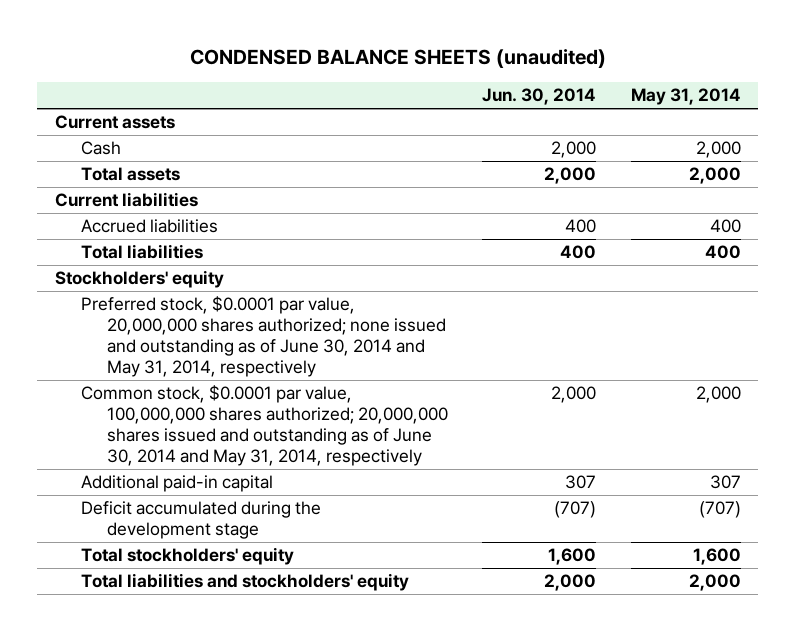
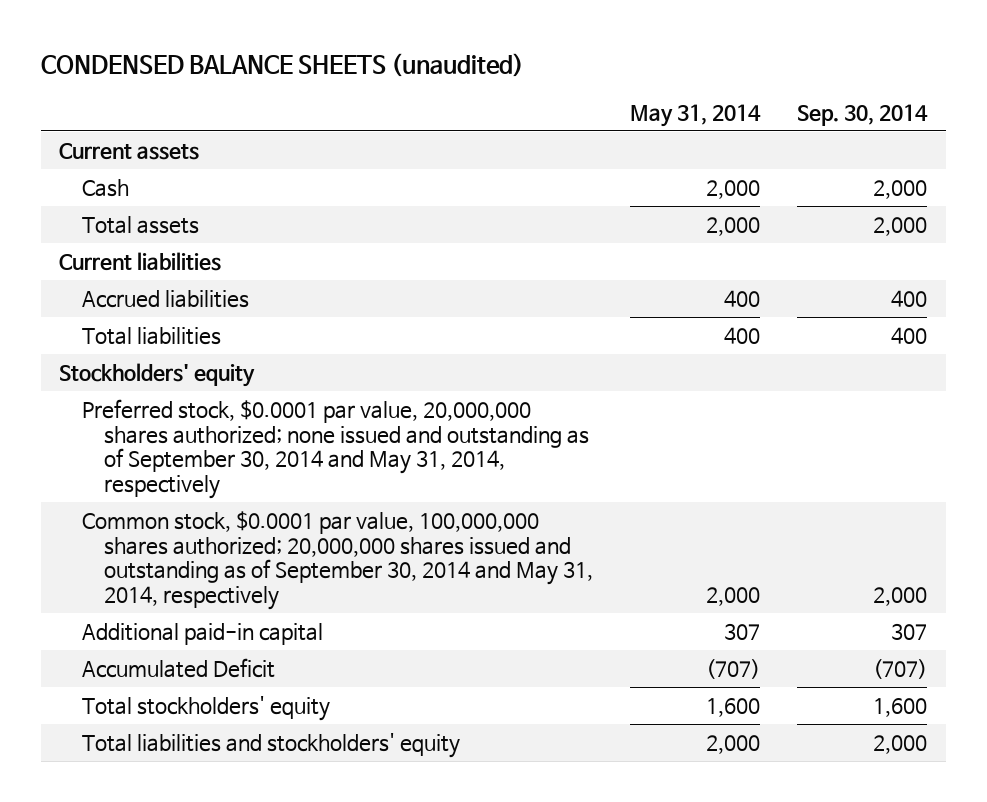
- | Jun. 30, 2014 | May 31, 2014
+ | May 31, 2014 | Sep. 30, 2014
- Preferred stock, $0.0001 par value, 20,000,000 shares authorized; none issued and outstanding as of June 30, 2014 and May 31, 2014, respectively
- Common stock, $0.0001 par value, 100,000,000 shares authorized; 20,000,000 shares issued and outstanding as of June 30, 2014 and May 31, 2014, respectively | 2,000 | 2,000
+ Preferred stock, $0.0001 par value, 20,000,000 shares authorized; none issued and outstanding as of September 30, 2014 and May 31, 2014, respectively
+ Common stock, $0.0001 par value, 100,000,000 shares authorized; 20,000,000 shares issued and outstanding as of September 30, 2014 and May 31, 2014, respectively | 2,000 | 2,000
- Deficit accumulated during the development stage | (707) | (707)
+ Accumulated Deficit | (707) | (707)

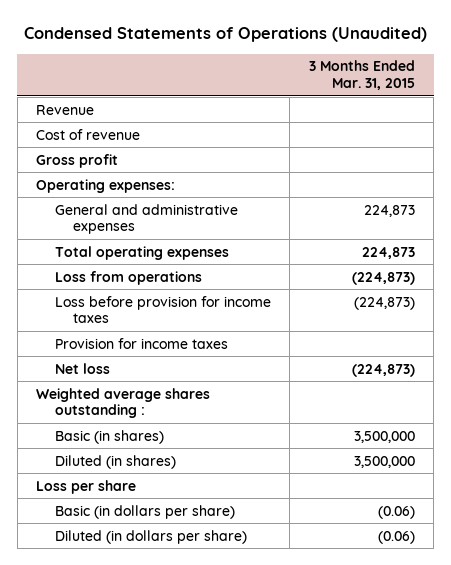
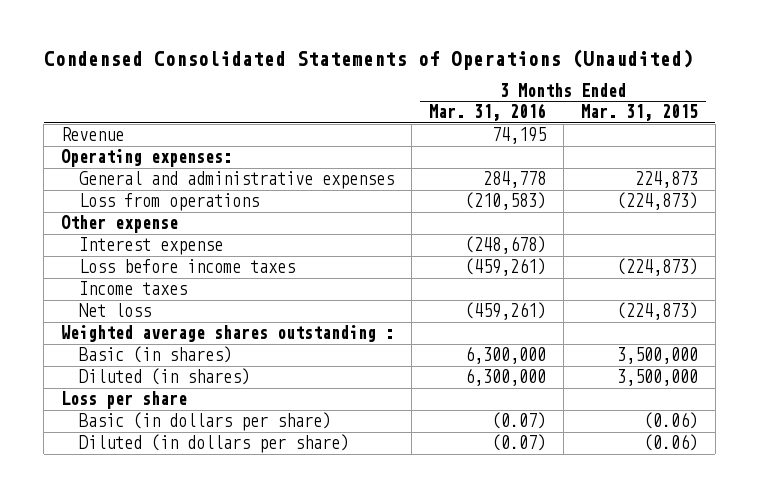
- Condensed Statements of Operations (Unaudited)
+ Condensed Consolidated Statements of Operations (Unaudited)
- | 3 Months Ended Mar. 31, 2015
+ | 3 Months Ended Mar. 31, 2016 | 3 Months Ended Mar. 31, 2015
- Cost of revenue
- Gross profit
- Total operating expenses | 224,873
- Loss before provision for income taxes | (224,873)
- Provision for income taxes
+ Other expense
+ Interest expense | (248,678) |
+ Loss before income taxes | (459,261) | (224,873)
+ Income taxes

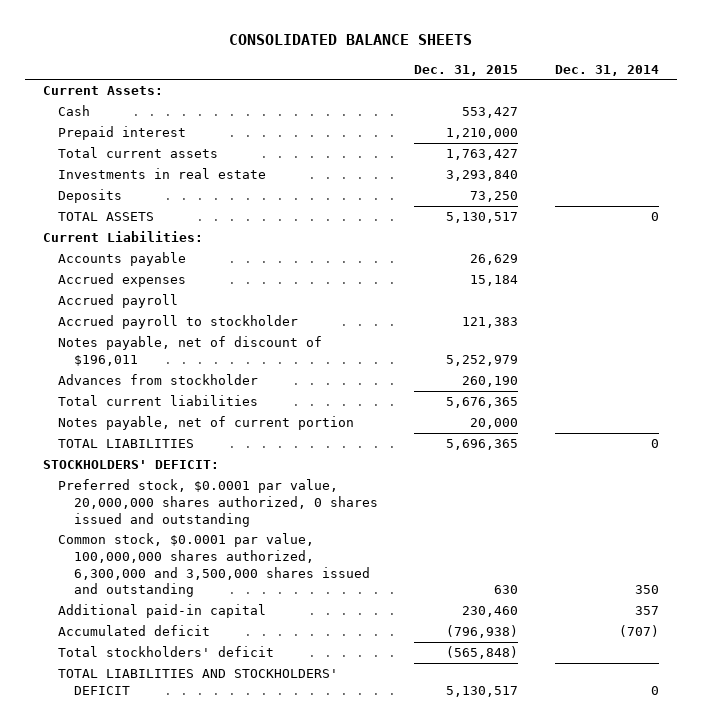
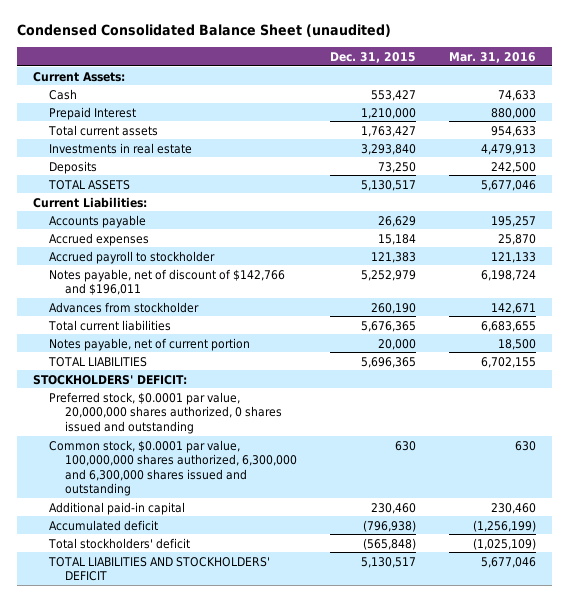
- CONSOLIDATED BALANCE SHEETS
+ Condensed Consolidated Balance Sheet (unaudited)
- | Dec. 31, 2015 | Dec. 31, 2014
+ | Dec. 31, 2015 | Mar. 31, 2016
- Prepaid interest | 1,210,000 |
+ Prepaid Interest | 1,210,000 | 880,000
- Accrued payroll
- Notes payable, net of discount of $196,011 | 5,252,979 |
+ Notes payable, net of discount of $142,766 and $196,011 | 5,252,979 | 6,198,724
- Common stock, $0.0001 par value, 100,000,000 shares authorized, 6,300,000 and 3,500,000 shares issued and outstanding | 630 | 350
+ Common stock, $0.0001 par value, 100,000,000 shares authorized, 6,300,000 and 6,300,000 shares issued and outstanding | 630 | 630

